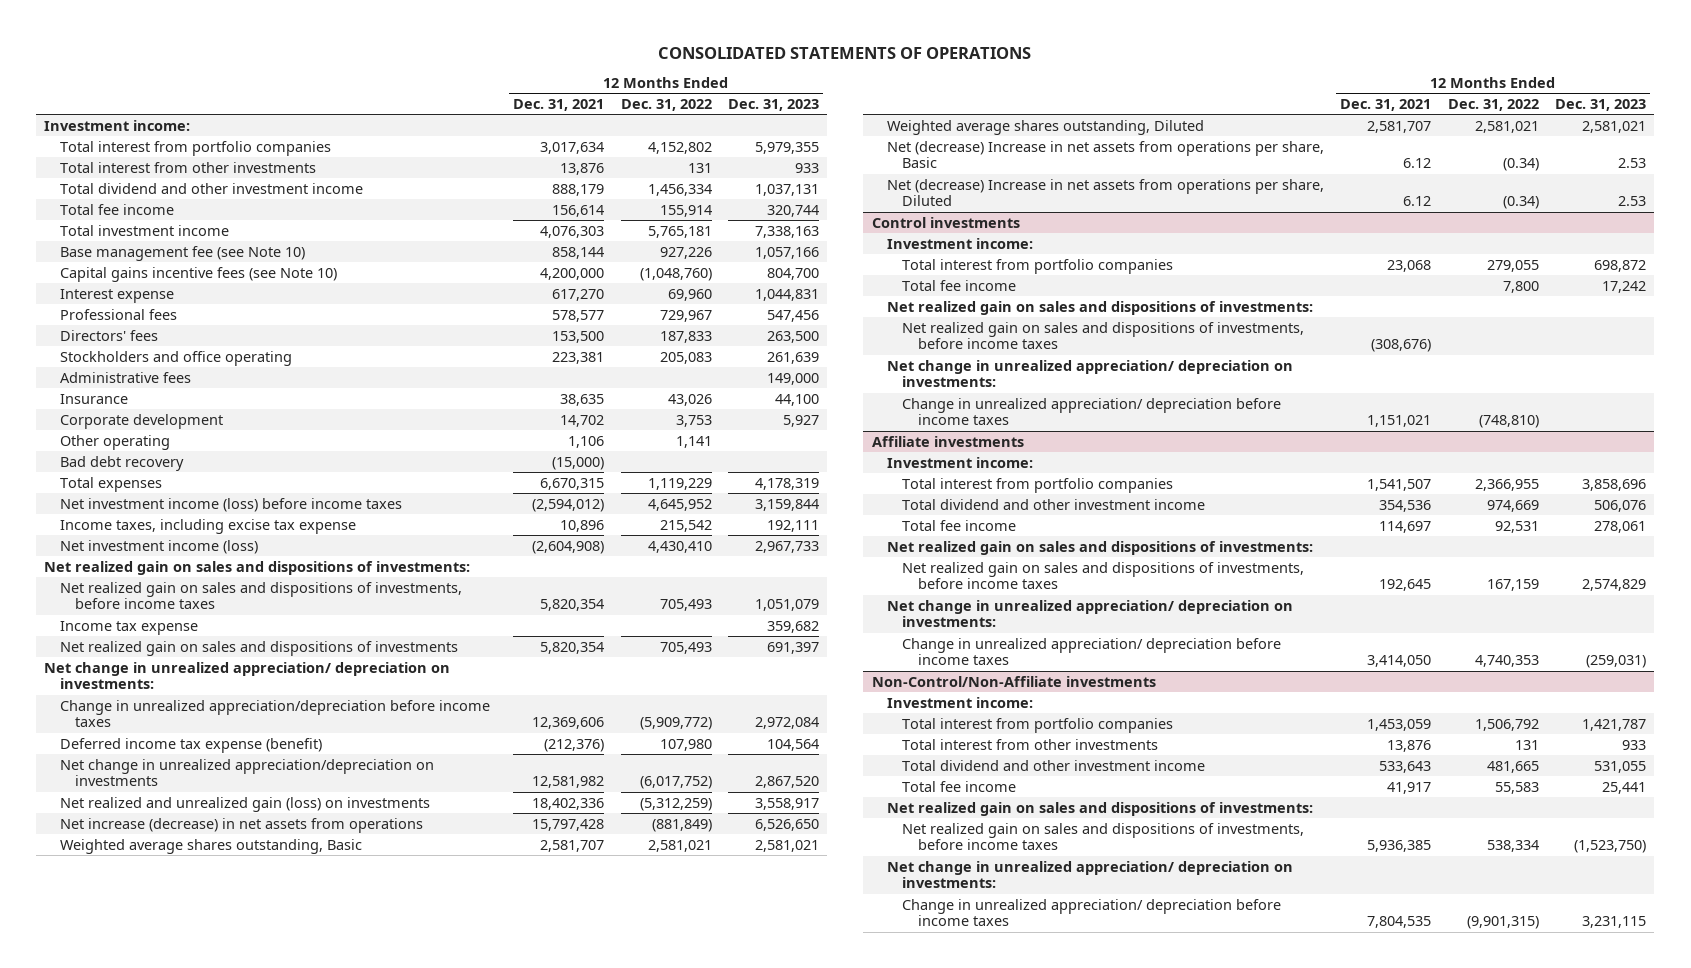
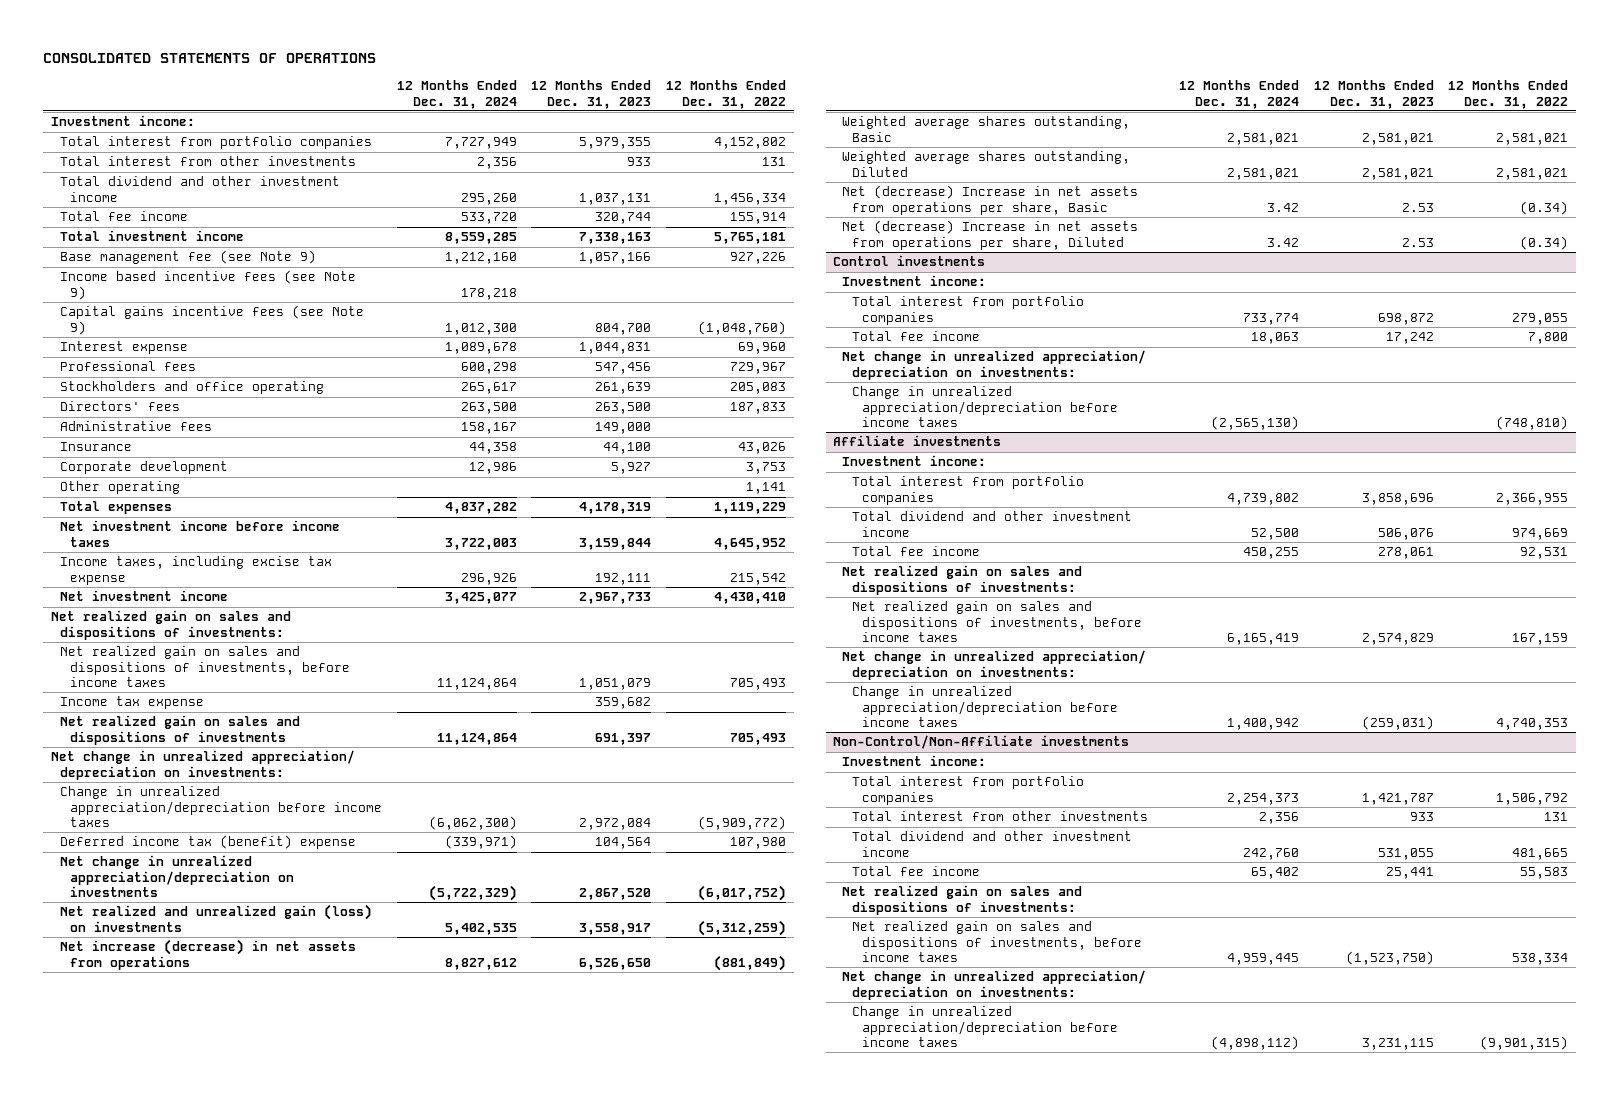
- | 12 Months Ended Dec. 31, 2021 | 12 Months Ended Dec. 31, 2022 | 12 Months Ended Dec. 31, 2023
+ | 12 Months Ended Dec. 31, 2024 | 12 Months Ended Dec. 31, 2023 | 12 Months Ended Dec. 31, 2022
- Base management fee (see Note 10) | 858,144 | 927,226 | 1,057,166
- Capital gains incentive fees (see Note 10) | 4,200,000 | (1,048,760) | 804,700
+ Base management fee (see Note 9) | 1,212,160 | 1,057,166 | 927,226
+ Income based incentive fees (see Note 9) | 178,218 | |
+ Capital gains incentive fees (see Note 9) | 1,012,300 | 804,700 | (1,048,760)
moved down: Directors' fees | 263,500 | 263,500 | 187,833
- Bad debt recovery | (15,000) | |
- Net investment income (loss) before income taxes | (2,594,012) | 4,645,952 | 3,159,844
+ Net investment income before income taxes | 3,722,003 | 3,159,844 | 4,645,952
- Net investment income (loss) | (2,604,908) | 4,430,410 | 2,967,733
+ Net investment income | 3,425,077 | 2,967,733 | 4,430,410
- Deferred income tax expense (benefit) | (212,376) | 107,980 | 104,564
+ Deferred income tax (benefit) expense | (339,971) | 104,564 | 107,980
@ Control investments
- Net realized gain on sales and dispositions of investments:
- Net realized gain on sales and dispositions of investments, before income taxes | (308,676) | |
- Change in unrealized appreciation/ depreciation before income taxes | 1,151,021 | (748,810) |
+ Change in unrealized appreciation/depreciation before income taxes | (2,565,130) | | (748,810)
@ Affiliate investments
- Change in unrealized appreciation/ depreciation before income taxes | 3,414,050 | 4,740,353 | (259,031)
+ Change in unrealized appreciation/depreciation before income taxes | 1,400,942 | (259,031) | 4,740,353
@ Non-Control/Non-Affiliate investments
- Change in unrealized appreciation/ depreciation before income taxes | 7,804,535 | (9,901,315) | 3,231,115
+ Change in unrealized appreciation/depreciation before income taxes | (4,898,112) | 3,231,115 | (9,901,315)

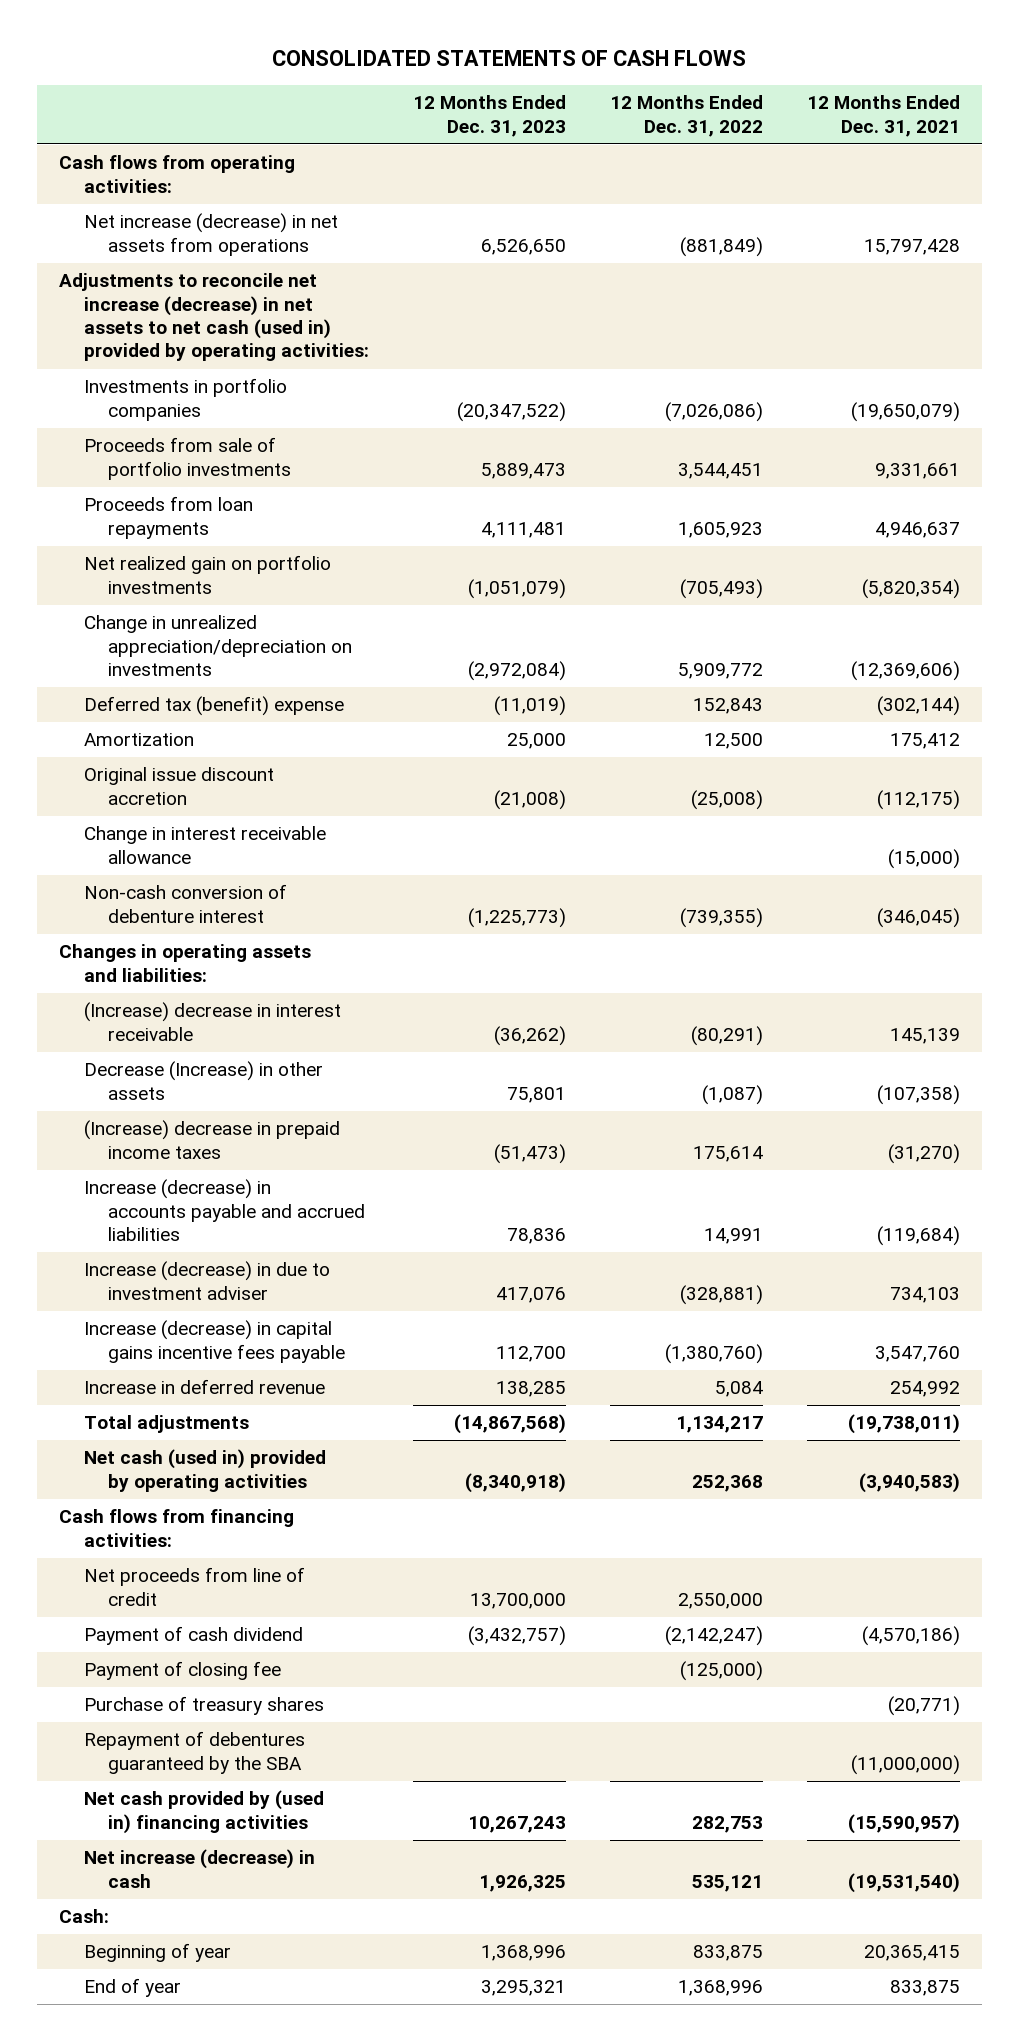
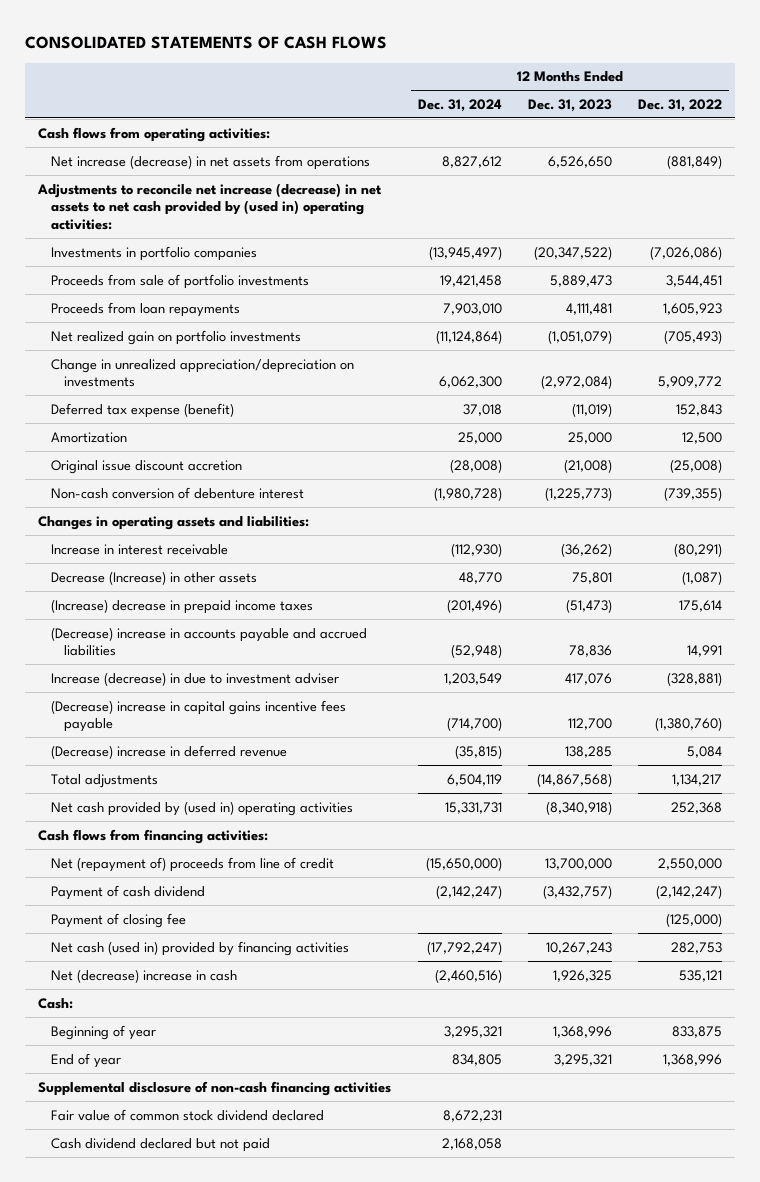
- | 12 Months Ended Dec. 31, 2023 | 12 Months Ended Dec. 31, 2022 | 12 Months Ended Dec. 31, 2021
+ | 12 Months Ended Dec. 31, 2024 | 12 Months Ended Dec. 31, 2023 | 12 Months Ended Dec. 31, 2022
- Adjustments to reconcile net increase (decrease) in net assets to net cash (used in) provided by operating activities:
+ Adjustments to reconcile net increase (decrease) in net assets to net cash provided by (used in) operating activities:
- Deferred tax (benefit) expense | (11,019) | 152,843 | (302,144)
+ Deferred tax expense (benefit) | 37,018 | (11,019) | 152,843
- Change in interest receivable allowance | | | (15,000)
- (Increase) decrease in interest receivable | (36,262) | (80,291) | 145,139
+ Increase in interest receivable | (112,930) | (36,262) | (80,291)
- Increase (decrease) in accounts payable and accrued liabilities | 78,836 | 14,991 | (119,684)
+ (Decrease) increase in accounts payable and accrued liabilities | (52,948) | 78,836 | 14,991
- Increase (decrease) in capital gains incentive fees payable | 112,700 | (1,380,760) | 3,547,760
- Increase in deferred revenue | 138,285 | 5,084 | 254,992
+ (Decrease) increase in capital gains incentive fees payable | (714,700) | 112,700 | (1,380,760)
+ (Decrease) increase in deferred revenue | (35,815) | 138,285 | 5,084
- Net cash (used in) provided by operating activities | (8,340,918) | 252,368 | (3,940,583)
+ Net cash provided by (used in) operating activities | 15,331,731 | (8,340,918) | 252,368
- Net proceeds from line of credit | 13,700,000 | 2,550,000 |
+ Net (repayment of) proceeds from line of credit | (15,650,000) | 13,700,000 | 2,550,000
- Purchase of treasury shares | | | (20,771)
- Repayment of debentures guaranteed by the SBA | | | (11,000,000)
- Net cash provided by (used in) financing activities | 10,267,243 | 282,753 | (15,590,957)
- Net increase (decrease) in cash | 1,926,325 | 535,121 | (19,531,540)
+ Net cash (used in) provided by financing activities | (17,792,247) | 10,267,243 | 282,753
+ Net (decrease) increase in cash | (2,460,516) | 1,926,325 | 535,121
+ Supplemental disclosure of non-cash financing activities
+ Fair value of common stock dividend declared | 8,672,231 | |
+ Cash dividend declared but not paid | 2,168,058 | |

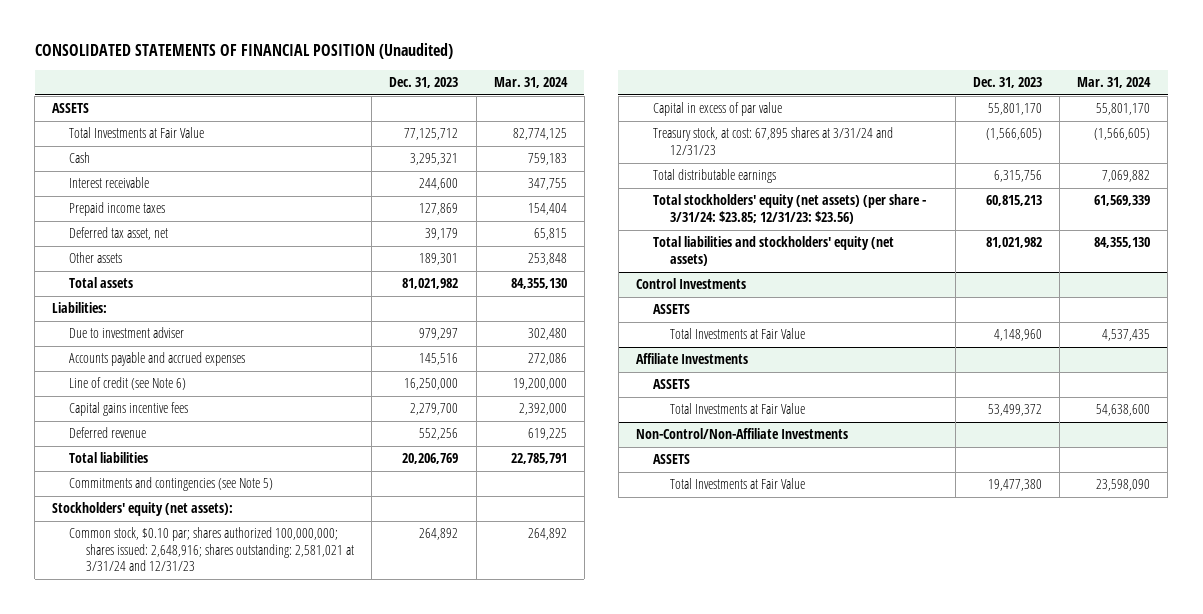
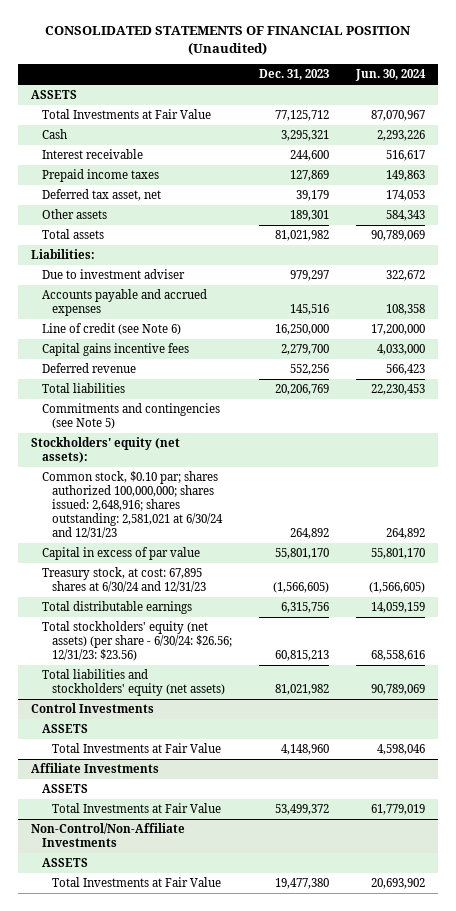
- | Dec. 31, 2023 | Mar. 31, 2024
+ | Dec. 31, 2023 | Jun. 30, 2024
- Common stock, $0.10 par; shares authorized 100,000,000; shares issued: 2,648,916; shares outstanding: 2,581,021 at 3/31/24 and 12/31/23 | 264,892 | 264,892
+ Common stock, $0.10 par; shares authorized 100,000,000; shares issued: 2,648,916; shares outstanding: 2,581,021 at 6/30/24 and 12/31/23 | 264,892 | 264,892
- Treasury stock, at cost: 67,895 shares at 3/31/24 and 12/31/23 | (1,566,605) | (1,566,605)
+ Treasury stock, at cost: 67,895 shares at 6/30/24 and 12/31/23 | (1,566,605) | (1,566,605)
- Total stockholders' equity (net assets) (per share - 3/31/24: $23.85; 12/31/23: $23.56) | 60,815,213 | 61,569,339
+ Total stockholders' equity (net assets) (per share - 6/30/24: $26.56; 12/31/23: $23.56) | 60,815,213 | 68,558,616

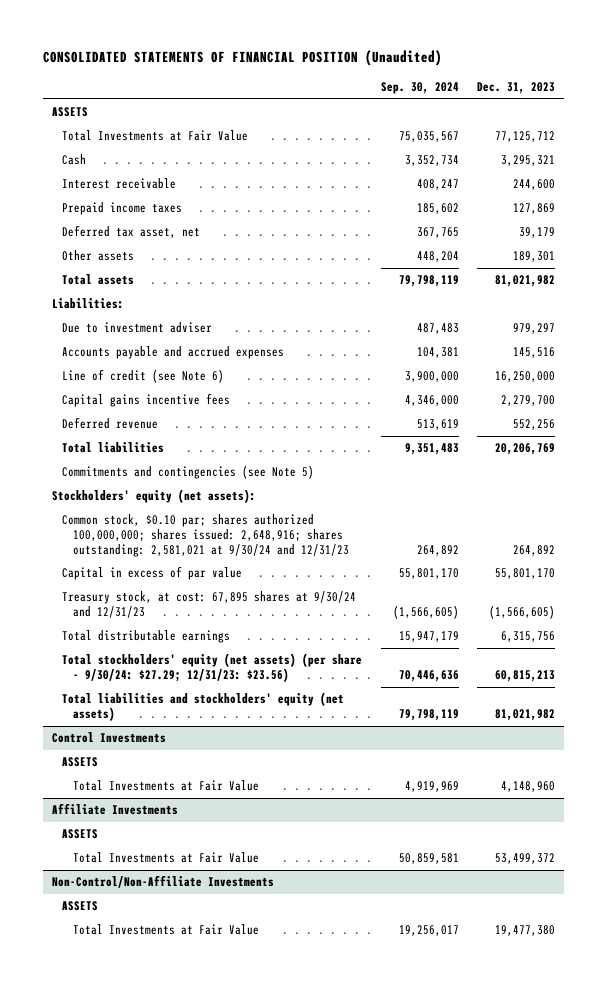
- | Dec. 31, 2023 | Jun. 30, 2024
+ | Sep. 30, 2024 | Dec. 31, 2023
- Common stock, $0.10 par; shares authorized 100,000,000; shares issued: 2,648,916; shares outstanding: 2,581,021 at 6/30/24 and 12/31/23 | 264,892 | 264,892
+ Common stock, $0.10 par; shares authorized 100,000,000; shares issued: 2,648,916; shares outstanding: 2,581,021 at 9/30/24 and 12/31/23 | 264,892 | 264,892
- Treasury stock, at cost: 67,895 shares at 6/30/24 and 12/31/23 | (1,566,605) | (1,566,605)
+ Treasury stock, at cost: 67,895 shares at 9/30/24 and 12/31/23 | (1,566,605) | (1,566,605)
- Total stockholders' equity (net assets) (per share - 6/30/24: $26.56; 12/31/23: $23.56) | 60,815,213 | 68,558,616
+ Total stockholders' equity (net assets) (per share - 9/30/24: $27.29; 12/31/23: $23.56) | 70,446,636 | 60,815,213

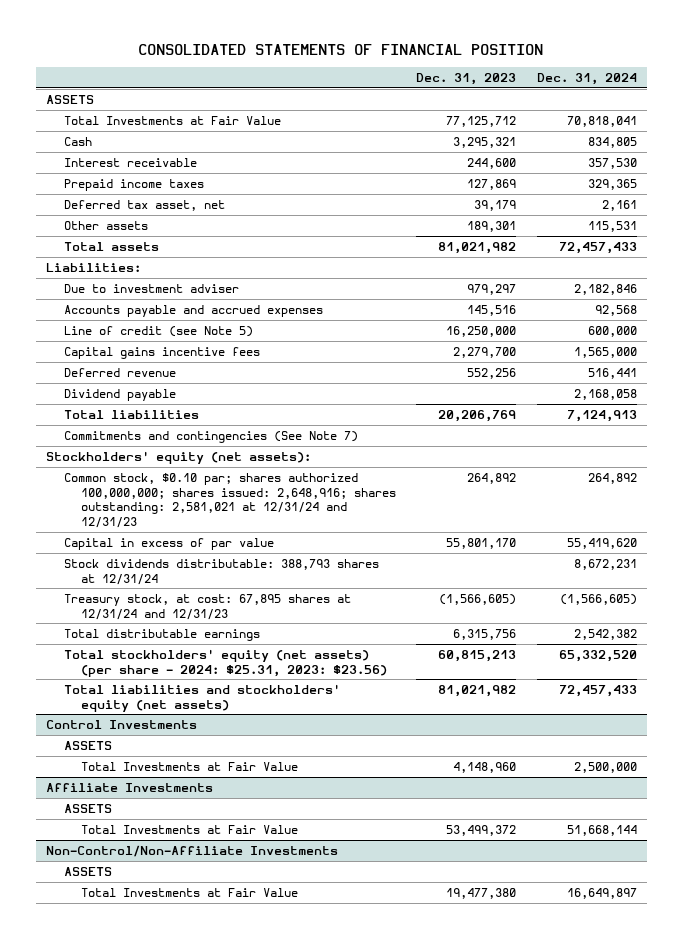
- CONSOLIDATED STATEMENTS OF FINANCIAL POSITION (Unaudited)
+ CONSOLIDATED STATEMENTS OF FINANCIAL POSITION
- | Sep. 30, 2024 | Dec. 31, 2023
+ | Dec. 31, 2023 | Dec. 31, 2024
- Line of credit (see Note 6) | 3,900,000 | 16,250,000
+ Line of credit (see Note 5) | 16,250,000 | 600,000
+ Dividend payable | | 2,168,058
- Commitments and contingencies (see Note 5)
+ Commitments and contingencies (See Note 7)
- Common stock, $0.10 par; shares authorized 100,000,000; shares issued: 2,648,916; shares outstanding: 2,581,021 at 9/30/24 and 12/31/23 | 264,892 | 264,892
+ Common stock, $0.10 par; shares authorized 100,000,000; shares issued: 2,648,916; shares outstanding: 2,581,021 at 12/31/24 and 12/31/23 | 264,892 | 264,892
- Treasury stock, at cost: 67,895 shares at 9/30/24 and 12/31/23 | (1,566,605) | (1,566,605)
+ Stock dividends distributable: 388,793 shares at 12/31/24 | | 8,672,231
+ Treasury stock, at cost: 67,895 shares at 12/31/24 and 12/31/23 | (1,566,605) | (1,566,605)
- Total stockholders' equity (net assets) (per share - 9/30/24: $27.29; 12/31/23: $23.56) | 70,446,636 | 60,815,213
+ Total stockholders' equity (net assets) (per share - 2024: $25.31, 2023: $23.56) | 60,815,213 | 65,332,520

